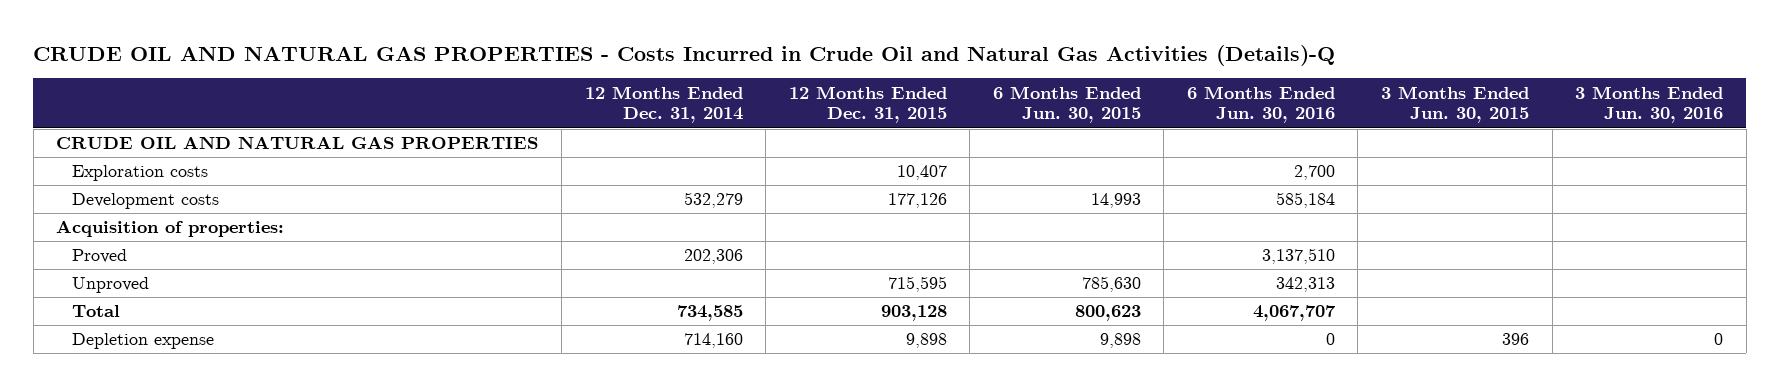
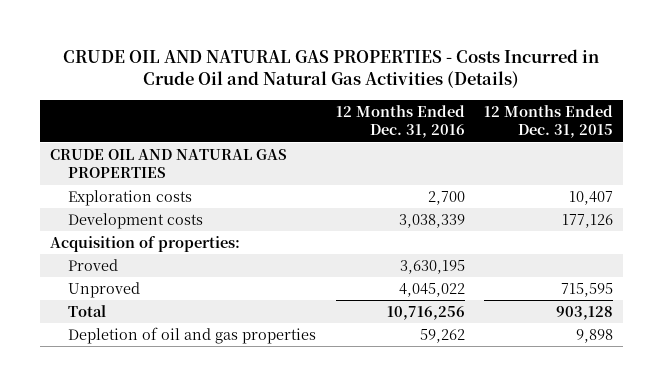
- CRUDE OIL AND NATURAL GAS PROPERTIES - Costs Incurred in Crude Oil and Natural Gas Activities (Details)-Q
+ CRUDE OIL AND NATURAL GAS PROPERTIES - Costs Incurred in Crude Oil and Natural Gas Activities (Details)
- | 12 Months Ended Dec. 31, 2014 | 12 Months Ended Dec. 31, 2015 | 6 Months Ended Jun. 30, 2015 | 6 Months Ended Jun. 30, 2016 | 3 Months Ended Jun. 30, 2015 | 3 Months Ended Jun. 30, 2016
+ | 12 Months Ended Dec. 31, 2016 | 12 Months Ended Dec. 31, 2015
- Depletion expense | 714,160 | 9,898 | 9,898 | 0 | 396 | 0
+ Depletion of oil and gas properties | 59,262 | 9,898

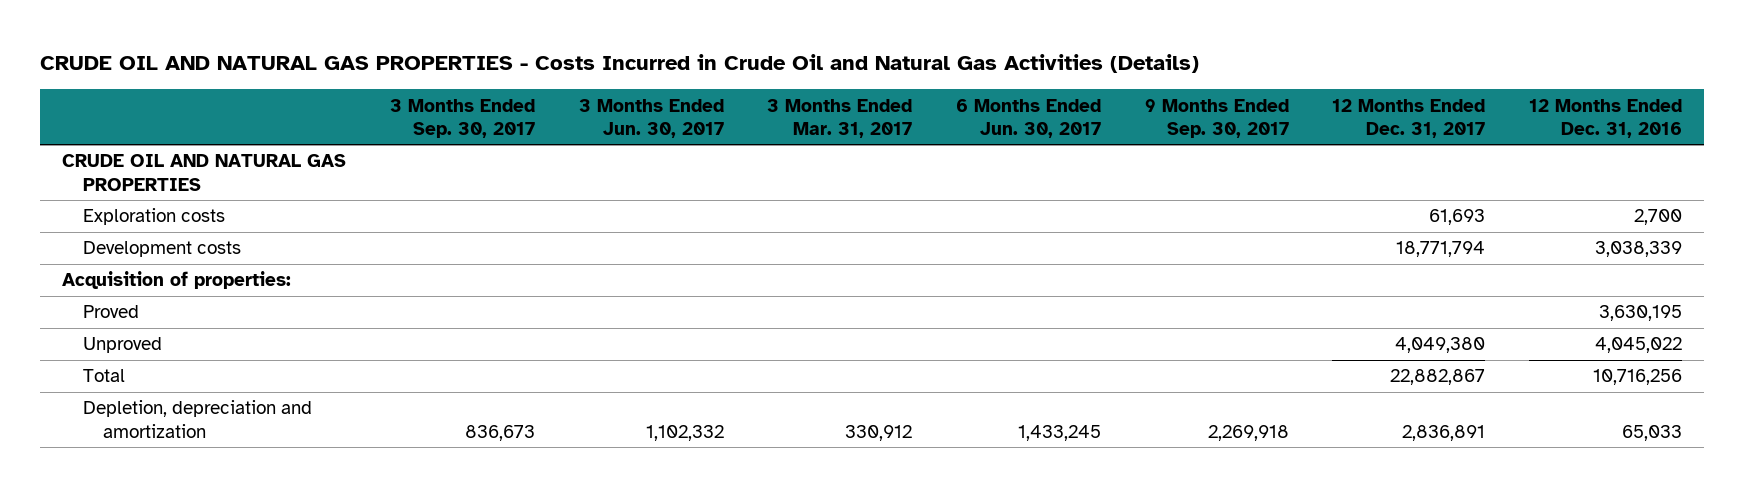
- | 12 Months Ended Dec. 31, 2016 | 12 Months Ended Dec. 31, 2015
+ | 3 Months Ended Sep. 30, 2017 | 3 Months Ended Jun. 30, 2017 | 3 Months Ended Mar. 31, 2017 | 6 Months Ended Jun. 30, 2017 | 9 Months Ended Sep. 30, 2017 | 12 Months Ended Dec. 31, 2017 | 12 Months Ended Dec. 31, 2016
- Depletion of oil and gas properties | 59,262 | 9,898
+ Depletion, depreciation and amortization | 836,673 | 1,102,332 | 330,912 | 1,433,245 | 2,269,918 | 2,836,891 | 65,033

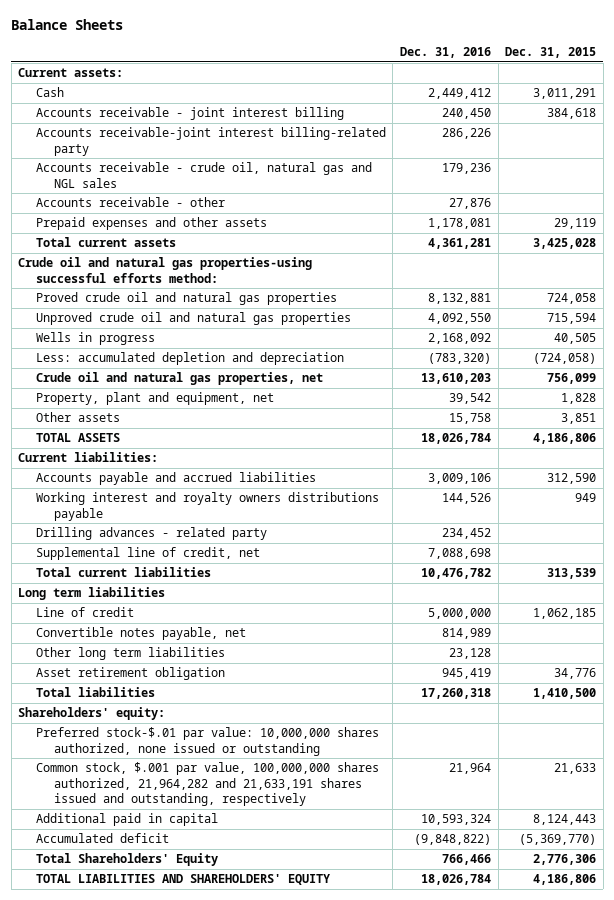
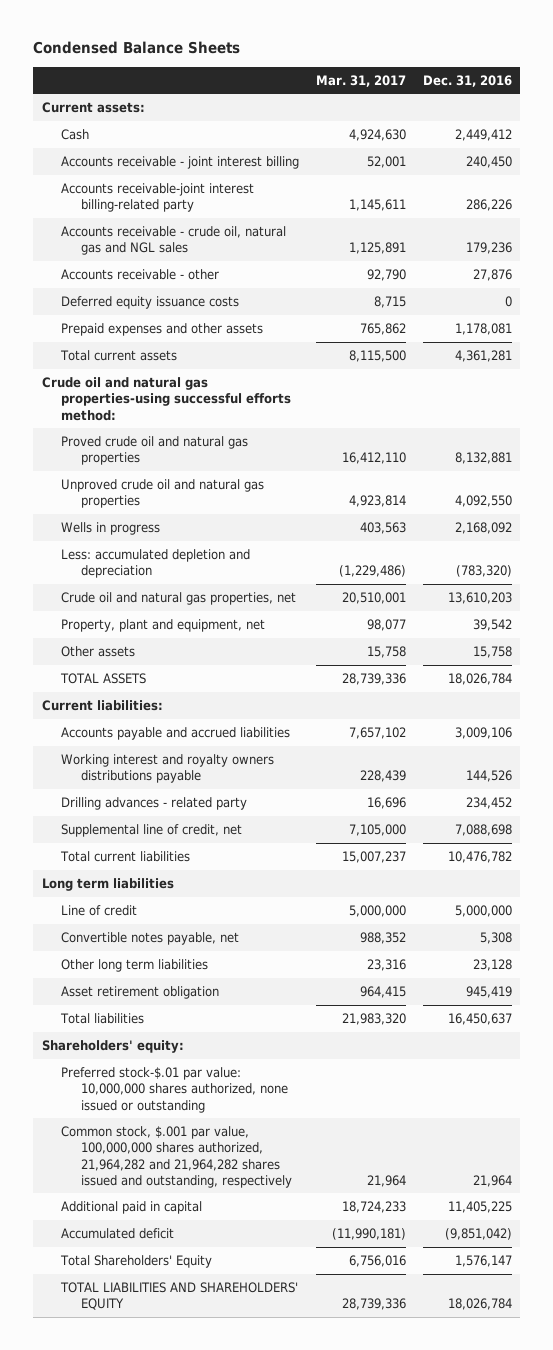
- Balance Sheets
+ Condensed Balance Sheets
- | Dec. 31, 2016 | Dec. 31, 2015
+ | Mar. 31, 2017 | Dec. 31, 2016
+ Deferred equity issuance costs | 8,715 | 0
- Convertible notes payable, net | 814,989 |
+ Convertible notes payable, net | 988,352 | 5,308
- Total liabilities | 17,260,318 | 1,410,500
+ Total liabilities | 21,983,320 | 16,450,637
- Common stock, $.001 par value, 100,000,000 shares authorized, 21,964,282 and 21,633,191 shares issued and outstanding, respectively | 21,964 | 21,633
- Additional paid in capital | 10,593,324 | 8,124,443
- Accumulated deficit | (9,848,822) | (5,369,770)
- Total Shareholders' Equity | 766,466 | 2,776,306
+ Common stock, $.001 par value, 100,000,000 shares authorized, 21,964,282 and 21,964,282 shares issued and outstanding, respectively | 21,964 | 21,964
+ Additional paid in capital | 18,724,233 | 11,405,225
+ Accumulated deficit | (11,990,181) | (9,851,042)
+ Total Shareholders' Equity | 6,756,016 | 1,576,147

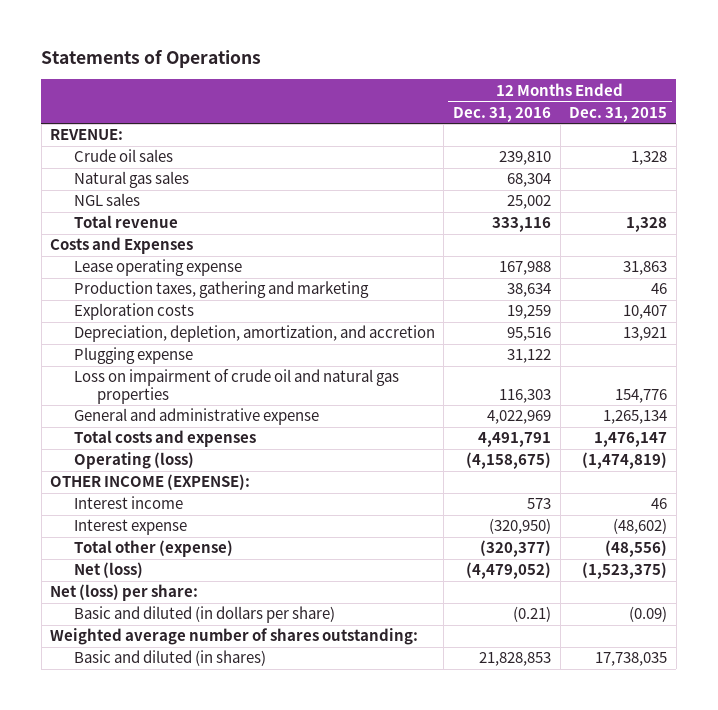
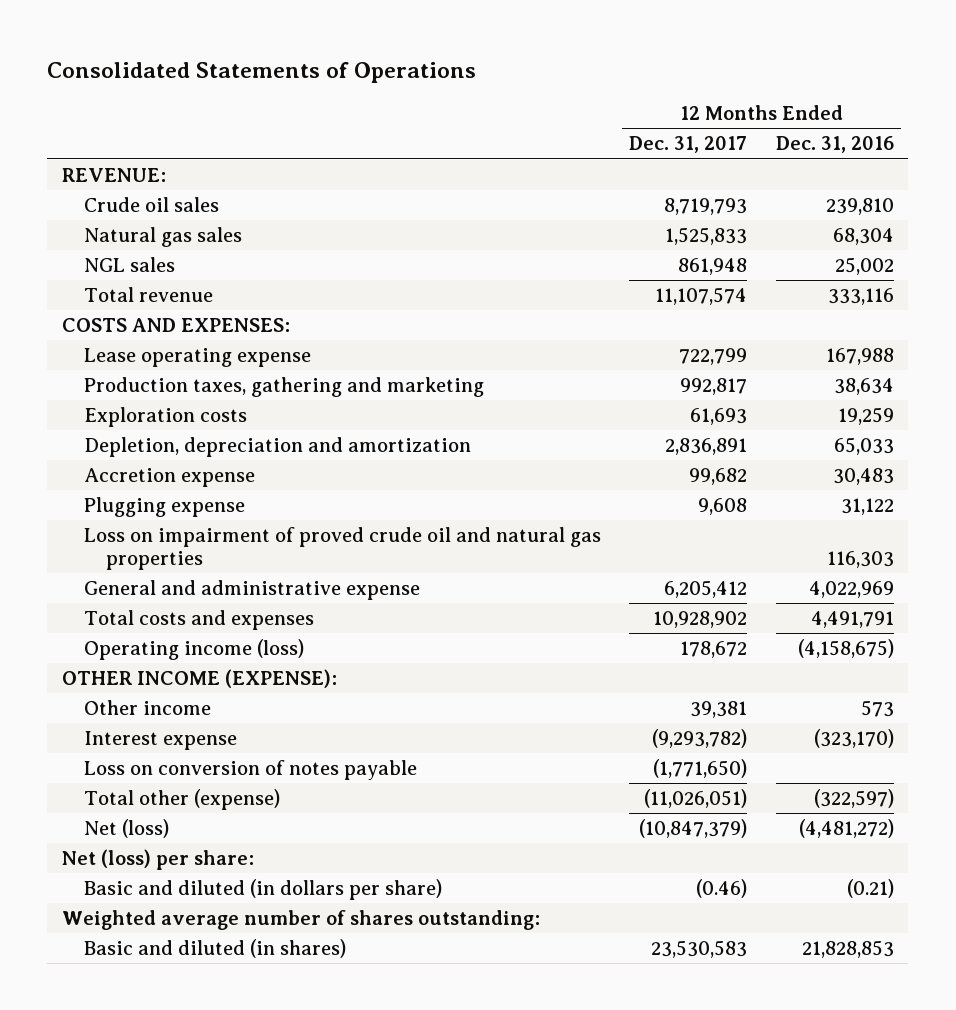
- Statements of Operations
+ Consolidated Statements of Operations
- | 12 Months Ended Dec. 31, 2016 | 12 Months Ended Dec. 31, 2015
+ | 12 Months Ended Dec. 31, 2017 | 12 Months Ended Dec. 31, 2016
- Costs and Expenses
+ COSTS AND EXPENSES:
- Depreciation, depletion, amortization, and accretion | 95,516 | 13,921
+ Depletion, depreciation and amortization | 2,836,891 | 65,033
+ Accretion expense | 99,682 | 30,483
- Loss on impairment of crude oil and natural gas properties | 116,303 | 154,776
+ Loss on impairment of proved crude oil and natural gas properties | | 116,303
- Operating (loss) | (4,158,675) | (1,474,819)
+ Operating income (loss) | 178,672 | (4,158,675)
- Interest income | 573 | 46
- Interest expense | (320,950) | (48,602)
- Total other (expense) | (320,377) | (48,556)
- Net (loss) | (4,479,052) | (1,523,375)
+ Other income | 39,381 | 573
+ Interest expense | (9,293,782) | (323,170)
+ Loss on conversion of notes payable | (1,771,650) |
+ Total other (expense) | (11,026,051) | (322,597)
+ Net (loss) | (10,847,379) | (4,481,272)

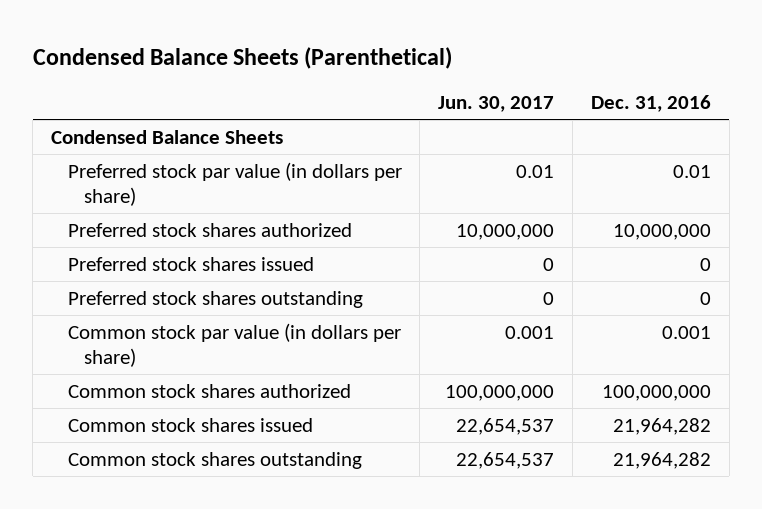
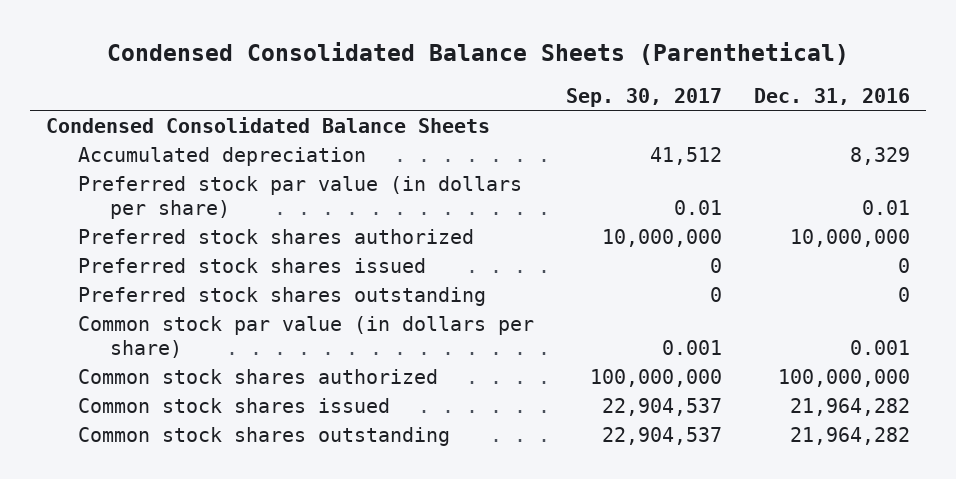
- Condensed Balance Sheets (Parenthetical)
+ Condensed Consolidated Balance Sheets (Parenthetical)
- | Jun. 30, 2017 | Dec. 31, 2016
+ | Sep. 30, 2017 | Dec. 31, 2016
- Condensed Balance Sheets
+ Condensed Consolidated Balance Sheets
+ Accumulated depreciation | 41,512 | 8,329

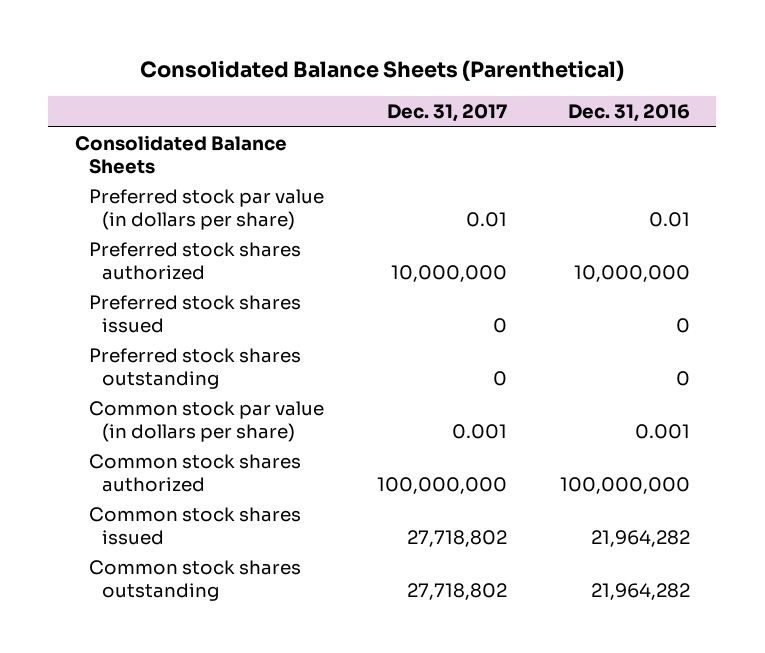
- Condensed Consolidated Balance Sheets (Parenthetical)
+ Consolidated Balance Sheets (Parenthetical)
- | Sep. 30, 2017 | Dec. 31, 2016
+ | Dec. 31, 2017 | Dec. 31, 2016
- Condensed Consolidated Balance Sheets
- Accumulated depreciation | 41,512 | 8,329
+ Consolidated Balance Sheets

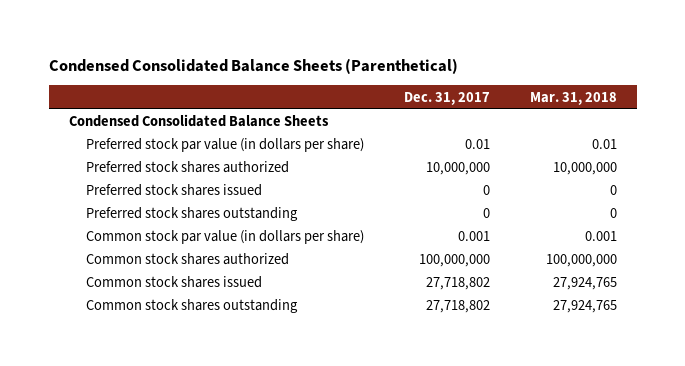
- Consolidated Balance Sheets (Parenthetical)
+ Condensed Consolidated Balance Sheets (Parenthetical)
- | Dec. 31, 2017 | Dec. 31, 2016
+ | Dec. 31, 2017 | Mar. 31, 2018
- Consolidated Balance Sheets
+ Condensed Consolidated Balance Sheets

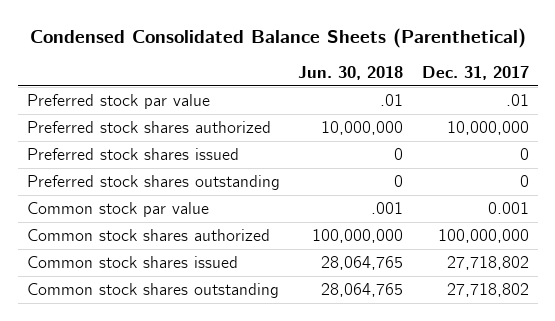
- | Dec. 31, 2017 | Mar. 31, 2018
+ | Jun. 30, 2018 | Dec. 31, 2017
- Condensed Consolidated Balance Sheets
- Preferred stock par value (in dollars per share) | 0.01 | 0.01
+ Preferred stock par value | .01 | .01
- Common stock par value (in dollars per share) | 0.001 | 0.001
+ Common stock par value | .001 | 0.001

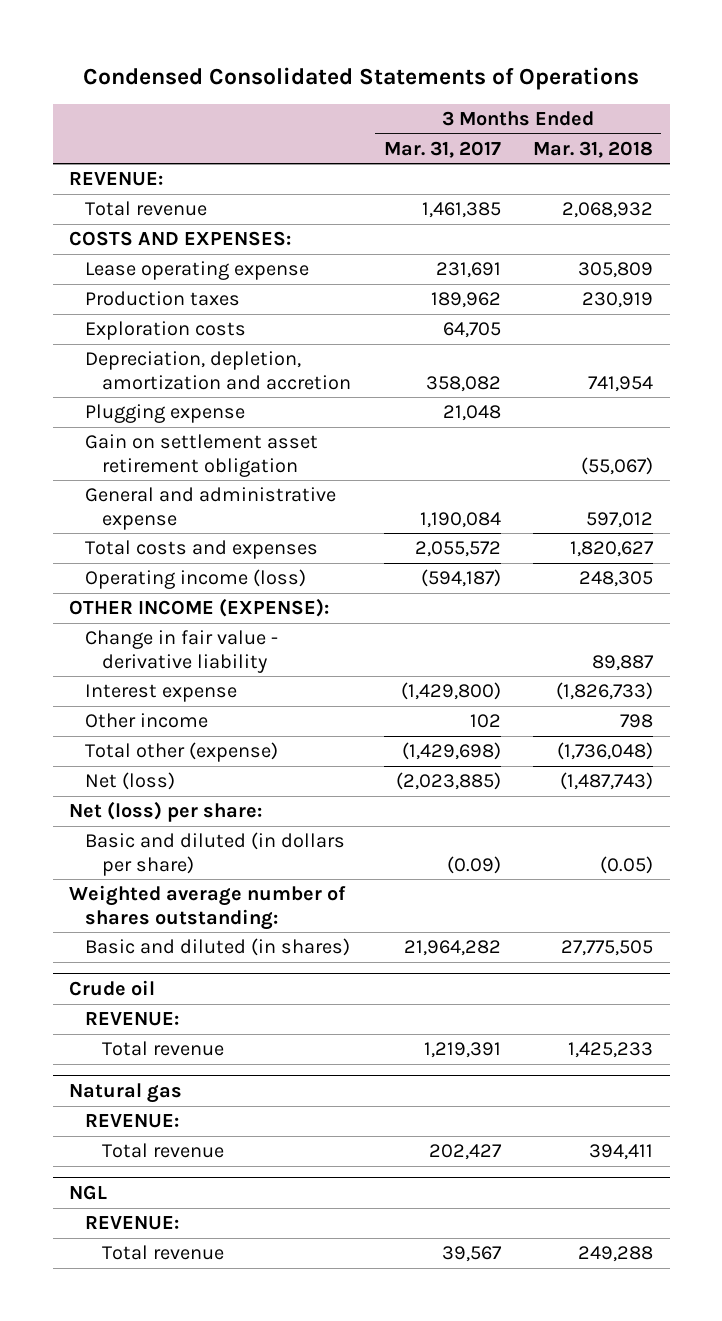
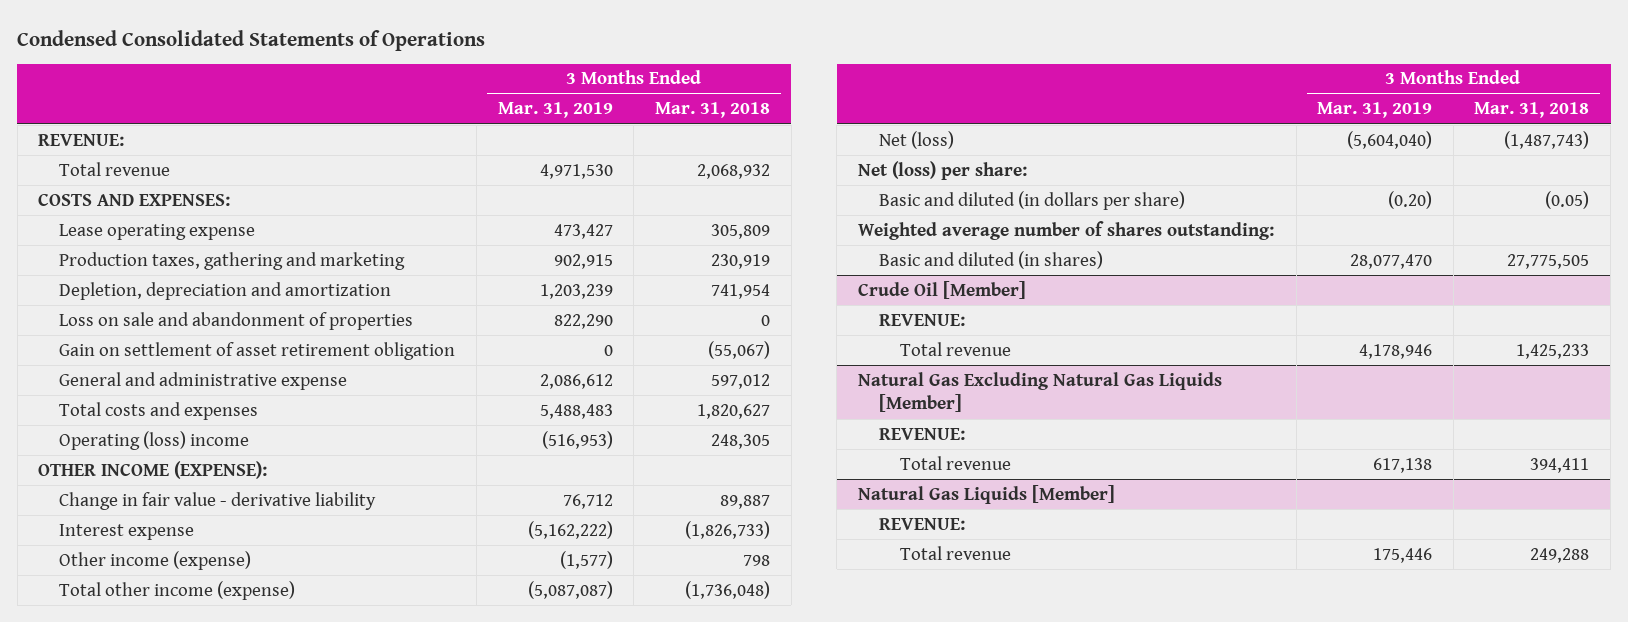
- | 3 Months Ended Mar. 31, 2017 | 3 Months Ended Mar. 31, 2018
+ | 3 Months Ended Mar. 31, 2019 | 3 Months Ended Mar. 31, 2018
- Production taxes | 189,962 | 230,919
- Exploration costs | 64,705 |
- Depreciation, depletion, amortization and accretion | 358,082 | 741,954
- Plugging expense | 21,048 |
- Gain on settlement asset retirement obligation | | (55,067)
+ Production taxes, gathering and marketing | 902,915 | 230,919
+ Depletion, depreciation and amortization | 1,203,239 | 741,954
+ Loss on sale and abandonment of properties | 822,290 | 0
+ Gain on settlement of asset retirement obligation | 0 | (55,067)
- Operating income (loss) | (594,187) | 248,305
+ Operating (loss) income | (516,953) | 248,305
- Other income | 102 | 798
- Total other (expense) | (1,429,698) | (1,736,048)
+ Other income (expense) | (1,577) | 798
+ Total other income (expense) | (5,087,087) | (1,736,048)
- Crude oil
+ Crude Oil [Member]
- Natural gas
+ Natural Gas Excluding Natural Gas Liquids [Member]
- NGL
+ Natural Gas Liquids [Member]

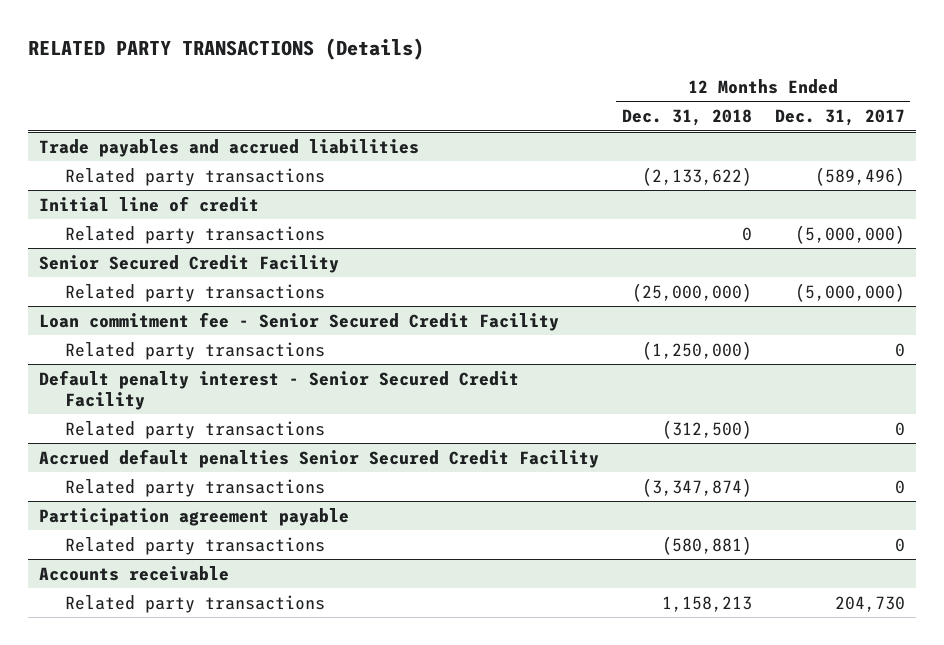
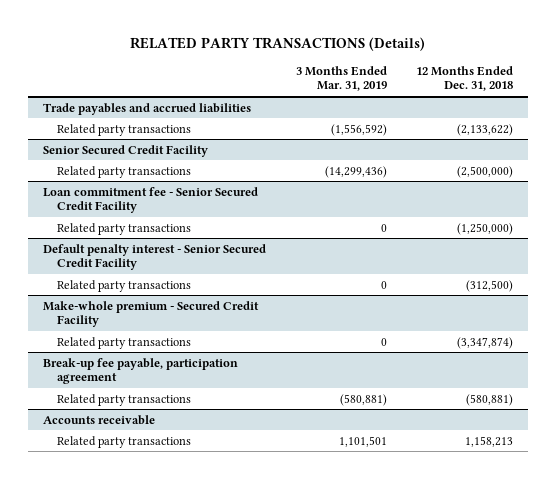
- | 12 Months Ended Dec. 31, 2018 | 12 Months Ended Dec. 31, 2017
+ | 3 Months Ended Mar. 31, 2019 | 12 Months Ended Dec. 31, 2018
- Initial line of credit
- Related party transactions | 0 | (5,000,000)
@ Senior Secured Credit Facility
- Related party transactions | (25,000,000) | (5,000,000)
+ Related party transactions | (14,299,436) | (2,500,000)
- Accrued default penalties Senior Secured Credit Facility
+ Make-whole premium - Secured Credit Facility
- Participation agreement payable
+ Break-up fee payable, participation agreement

